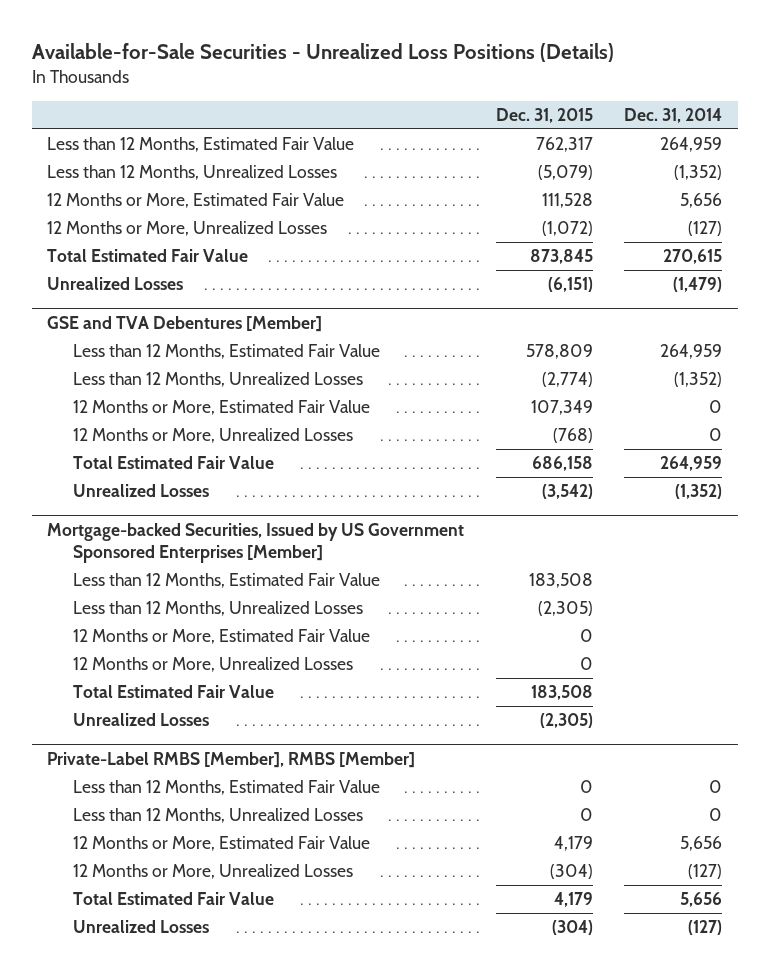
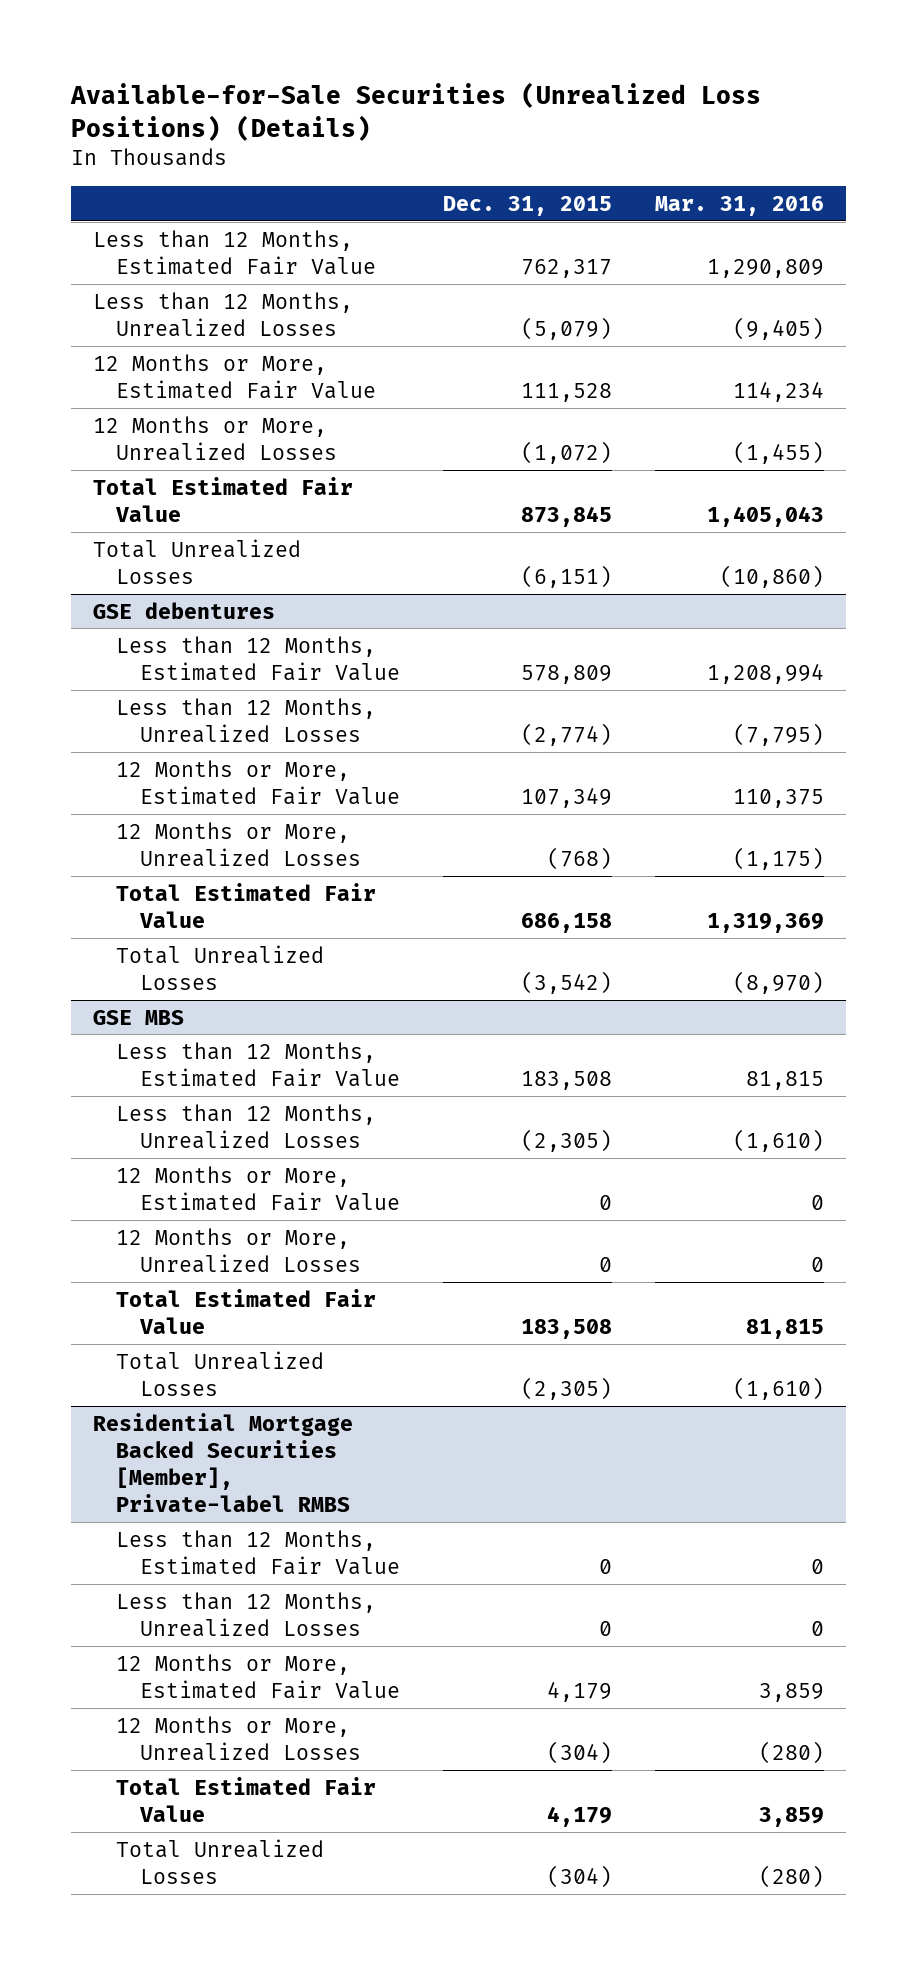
- Available-for-Sale Securities - Unrealized Loss Positions (Details)
+ Available-for-Sale Securities (Unrealized Loss Positions) (Details)
- | Dec. 31, 2015 | Dec. 31, 2014
+ | Dec. 31, 2015 | Mar. 31, 2016
- Unrealized Losses | (6,151) | (1,479)
- GSE and TVA Debentures [Member]
+ Total Unrealized Losses | (6,151) | (10,860)
+ GSE debentures
- Unrealized Losses | (3,542) | (1,352)
- Mortgage-backed Securities, Issued by US Government Sponsored Enterprises [Member]
+ Total Unrealized Losses | (3,542) | (8,970)
+ GSE MBS
- Unrealized Losses | (2,305) |
- Private-Label RMBS [Member], RMBS [Member]
+ Total Unrealized Losses | (2,305) | (1,610)
+ Residential Mortgage Backed Securities [Member], Private-label RMBS
- Unrealized Losses | (304) | (127)
+ Total Unrealized Losses | (304) | (280)

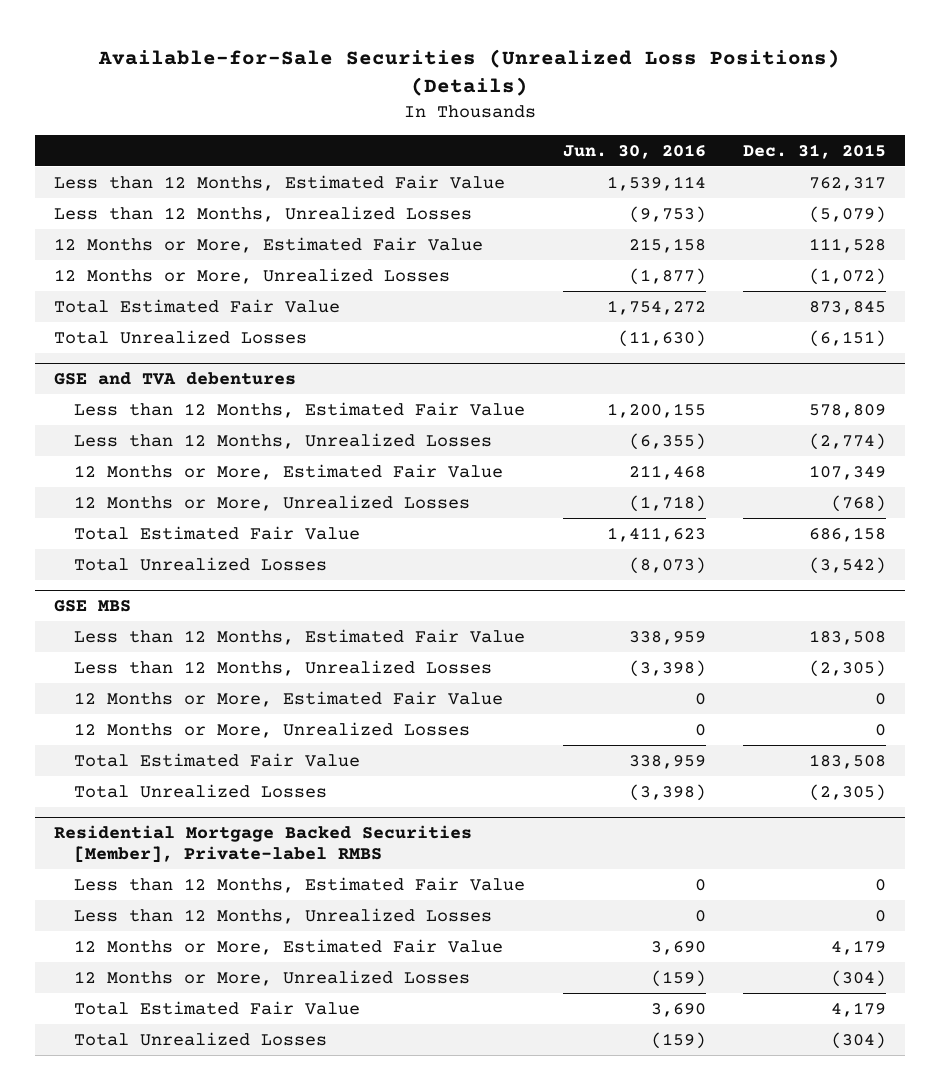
- | Dec. 31, 2015 | Mar. 31, 2016
+ | Jun. 30, 2016 | Dec. 31, 2015
- GSE debentures
+ GSE and TVA debentures

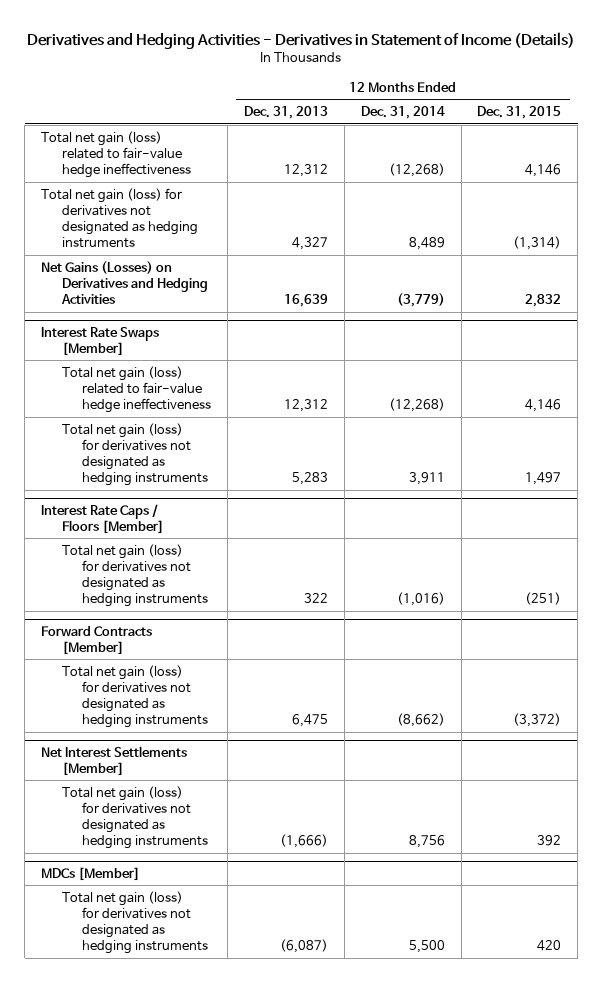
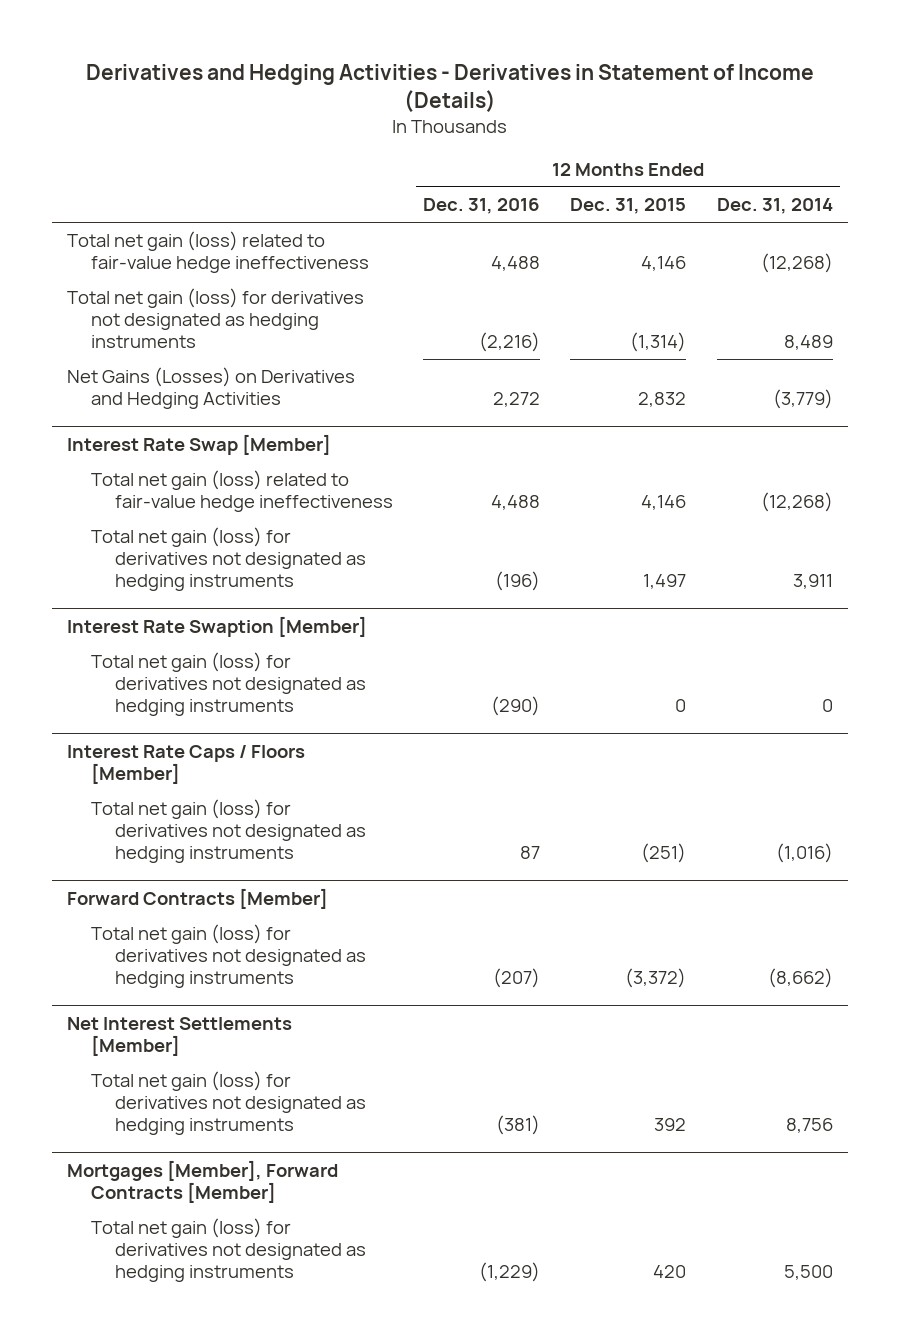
- | 12 Months Ended Dec. 31, 2013 | 12 Months Ended Dec. 31, 2014 | 12 Months Ended Dec. 31, 2015
+ | 12 Months Ended Dec. 31, 2016 | 12 Months Ended Dec. 31, 2015 | 12 Months Ended Dec. 31, 2014
- Interest Rate Swaps [Member]
+ Interest Rate Swap [Member]
+ Interest Rate Swaption [Member]
+ Total net gain (loss) for derivatives not designated as hedging instruments | (290) | 0 | 0
- MDCs [Member]
+ Mortgages [Member], Forward Contracts [Member]

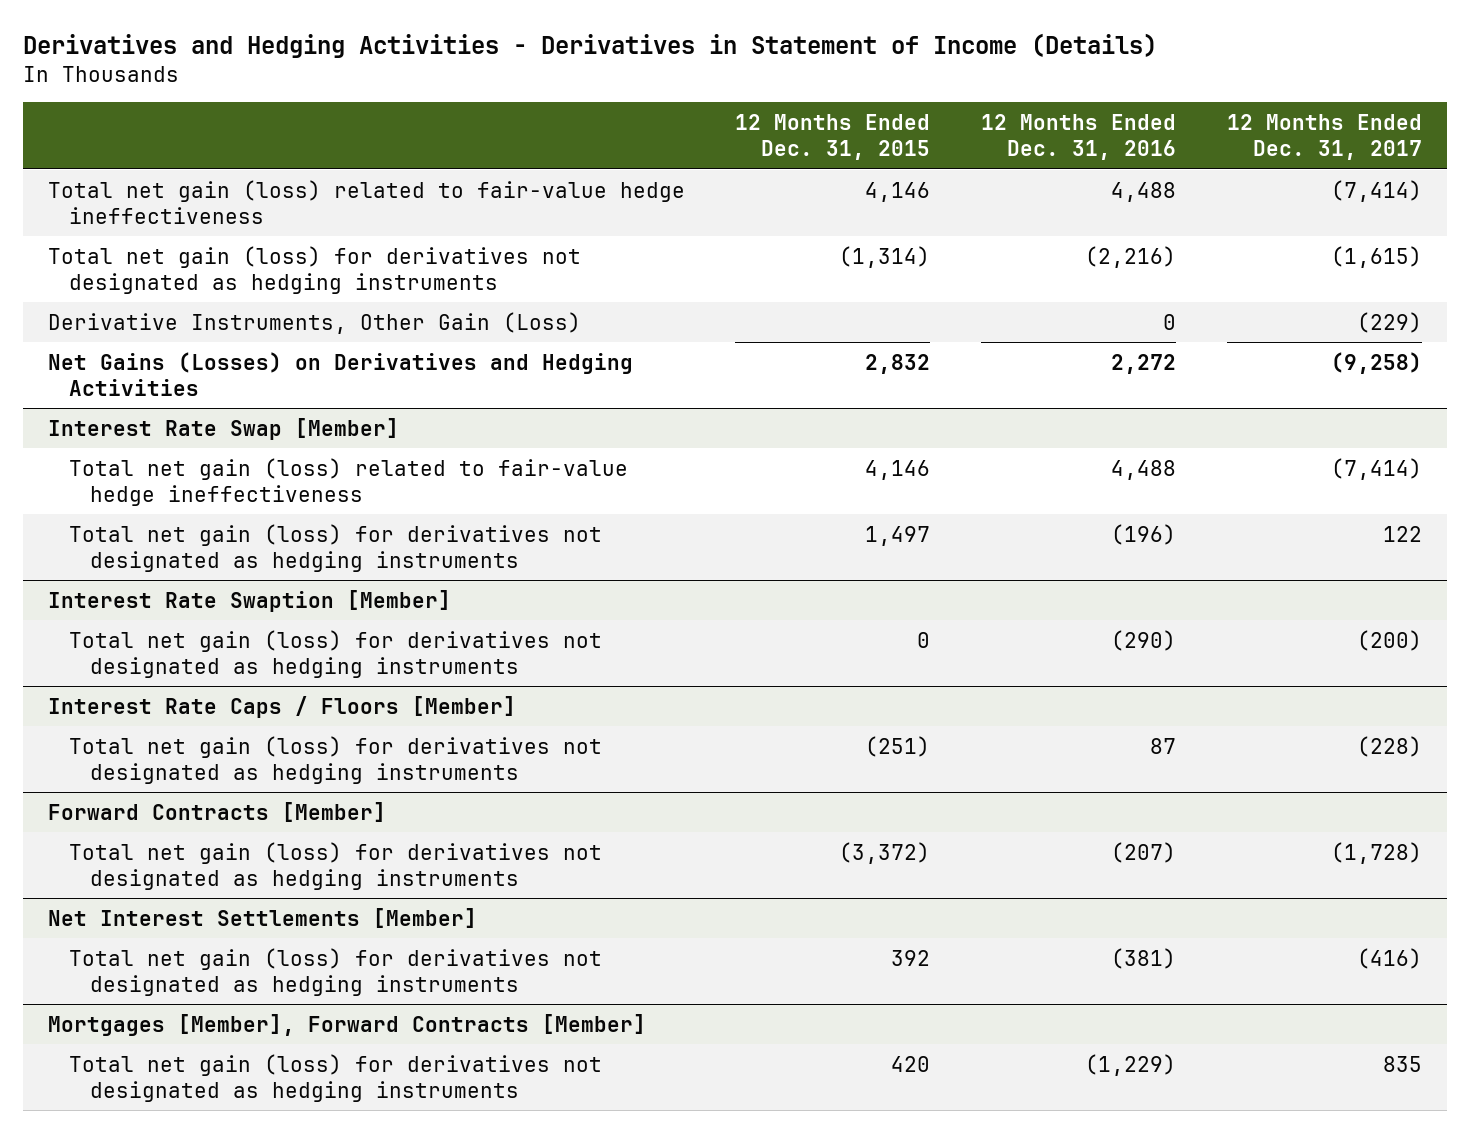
- | 12 Months Ended Dec. 31, 2016 | 12 Months Ended Dec. 31, 2015 | 12 Months Ended Dec. 31, 2014
+ | 12 Months Ended Dec. 31, 2015 | 12 Months Ended Dec. 31, 2016 | 12 Months Ended Dec. 31, 2017
+ Derivative Instruments, Other Gain (Loss) | | 0 | (229)

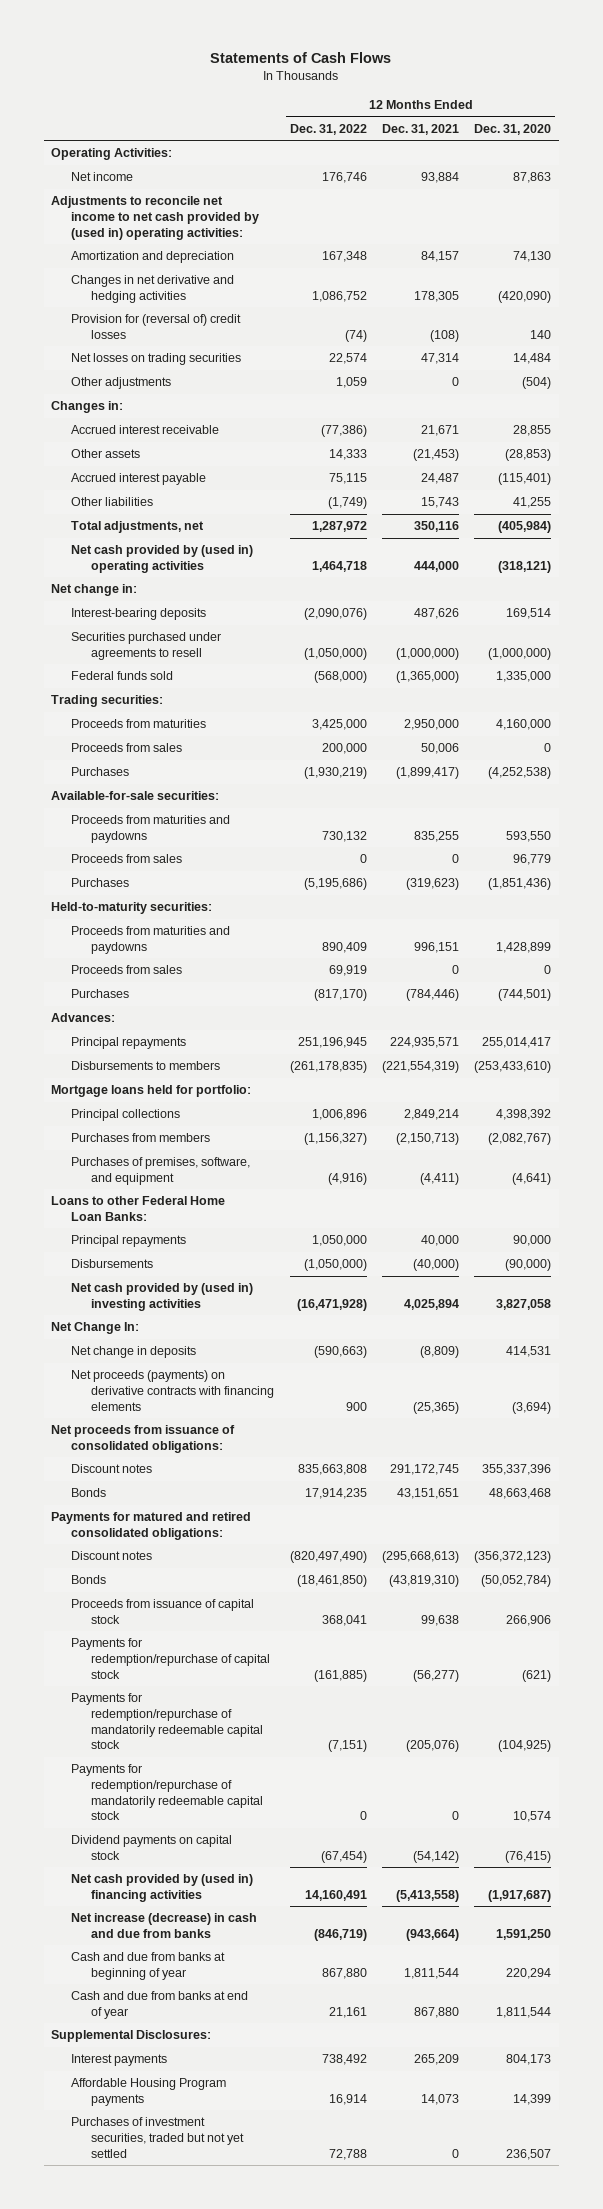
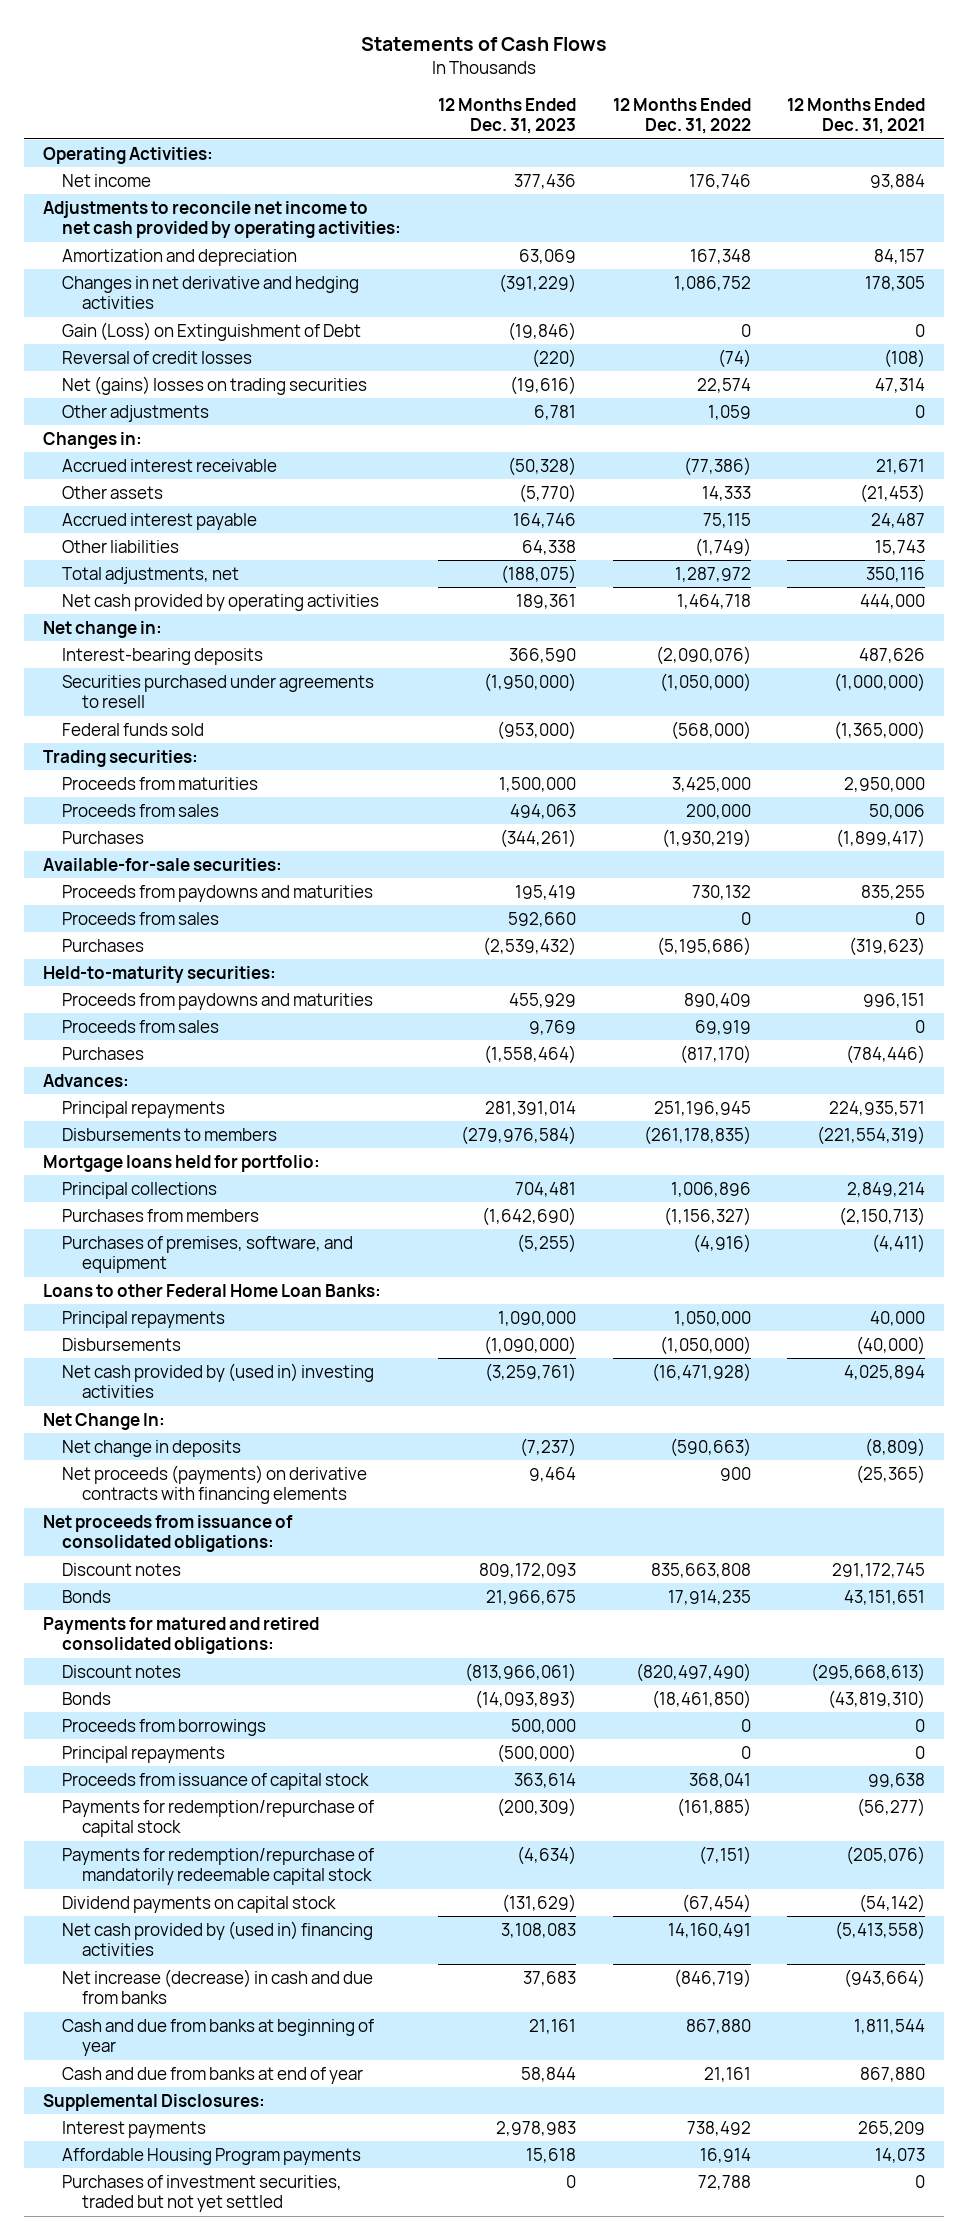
- | 12 Months Ended Dec. 31, 2022 | 12 Months Ended Dec. 31, 2021 | 12 Months Ended Dec. 31, 2020
+ | 12 Months Ended Dec. 31, 2023 | 12 Months Ended Dec. 31, 2022 | 12 Months Ended Dec. 31, 2021
- Adjustments to reconcile net income to net cash provided by (used in) operating activities:
+ Adjustments to reconcile net income to net cash provided by operating activities:
- Provision for (reversal of) credit losses | (74) | (108) | 140
- Net losses on trading securities | 22,574 | 47,314 | 14,484
+ Gain (Loss) on Extinguishment of Debt | (19,846) | 0 | 0
+ Reversal of credit losses | (220) | (74) | (108)
+ Net (gains) losses on trading securities | (19,616) | 22,574 | 47,314
- Net cash provided by (used in) operating activities | 1,464,718 | 444,000 | (318,121)
+ Net cash provided by operating activities | 189,361 | 1,464,718 | 444,000
- Proceeds from maturities and paydowns | 730,132 | 835,255 | 593,550
+ Proceeds from paydowns and maturities | 195,419 | 730,132 | 835,255
- Proceeds from maturities and paydowns | 890,409 | 996,151 | 1,428,899
+ Proceeds from paydowns and maturities | 455,929 | 890,409 | 996,151
+ Proceeds from borrowings | 500,000 | 0 | 0
+ Principal repayments | (500,000) | 0 | 0
- Payments for redemption/repurchase of mandatorily redeemable capital stock | 0 | 0 | 10,574

